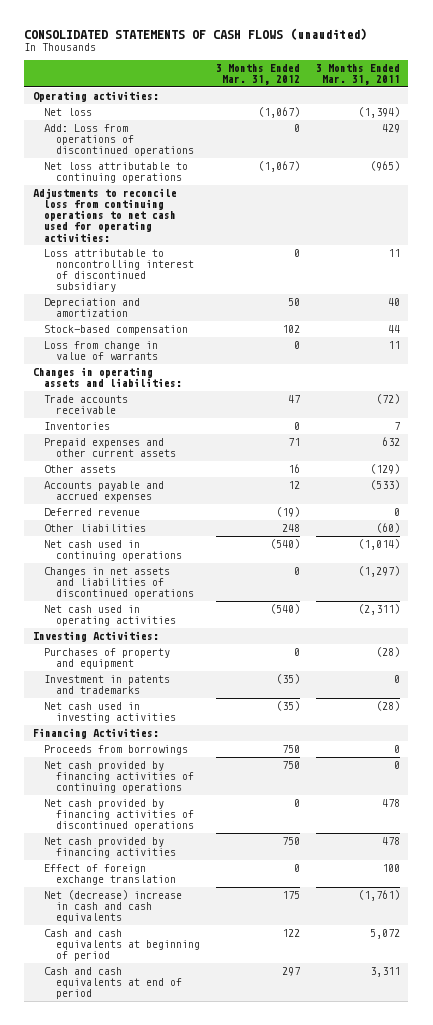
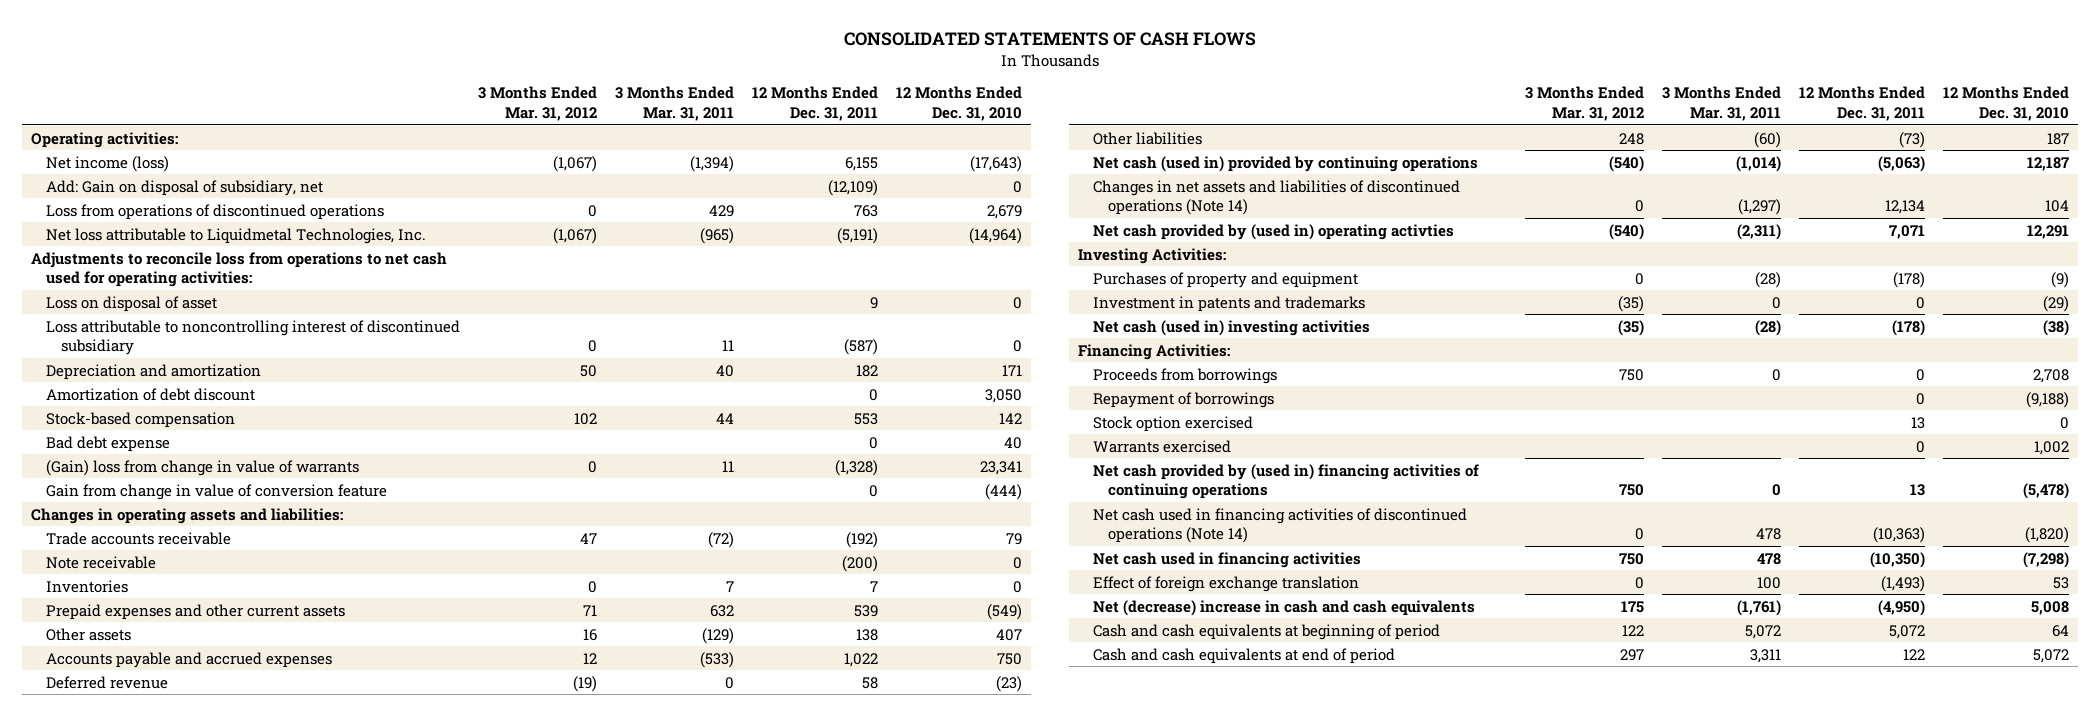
- CONSOLIDATED STATEMENTS OF CASH FLOWS (unaudited)
+ CONSOLIDATED STATEMENTS OF CASH FLOWS
- | 3 Months Ended Mar. 31, 2012 | 3 Months Ended Mar. 31, 2011
+ | 3 Months Ended Mar. 31, 2012 | 3 Months Ended Mar. 31, 2011 | 12 Months Ended Dec. 31, 2011 | 12 Months Ended Dec. 31, 2010
- Net loss | (1,067) | (1,394)
- Add: Loss from operations of discontinued operations | 0 | 429
- Net loss attributable to continuing operations | (1,067) | (965)
- Adjustments to reconcile loss from continuing operations to net cash used for operating activities:
+ Net income (loss) | (1,067) | (1,394) | 6,155 | (17,643)
+ Add: Gain on disposal of subsidiary, net | | | (12,109) | 0
+ Loss from operations of discontinued operations | 0 | 429 | 763 | 2,679
+ Net loss attributable to Liquidmetal Technologies, Inc. | (1,067) | (965) | (5,191) | (14,964)
+ Adjustments to reconcile loss from operations to net cash used for operating activities:
+ Loss on disposal of asset | | | 9 | 0
+ Amortization of debt discount | | | 0 | 3,050
- Loss from change in value of warrants | 0 | 11
+ Bad debt expense | | | 0 | 40
+ (Gain) loss from change in value of warrants | 0 | 11 | (1,328) | 23,341
+ Gain from change in value of conversion feature | | | 0 | (444)
+ Note receivable | | | (200) | 0
- Net cash used in continuing operations | (540) | (1,014)
- Changes in net assets and liabilities of discontinued operations | 0 | (1,297)
- Net cash used in operating activities | (540) | (2,311)
+ Net cash (used in) provided by continuing operations | (540) | (1,014) | (5,063) | 12,187
+ Changes in net assets and liabilities of discontinued operations (Note 14) | 0 | (1,297) | 12,134 | 104
+ Net cash provided by (used in) operating activties | (540) | (2,311) | 7,071 | 12,291
- Net cash used in investing activities | (35) | (28)
+ Net cash (used in) investing activities | (35) | (28) | (178) | (38)
- Net cash provided by financing activities of continuing operations | 750 | 0
- Net cash provided by financing activities of discontinued operations | 0 | 478
- Net cash provided by financing activities | 750 | 478
+ Repayment of borrowings | | | 0 | (9,188)
+ Stock option exercised | | | 13 | 0
+ Warrants exercised | | | 0 | 1,002
+ Net cash provided by (used in) financing activities of continuing operations | 750 | 0 | 13 | (5,478)
+ Net cash used in financing activities of discontinued operations (Note 14) | 0 | 478 | (10,363) | (1,820)
+ Net cash used in financing activities | 750 | 478 | (10,350) | (7,298)

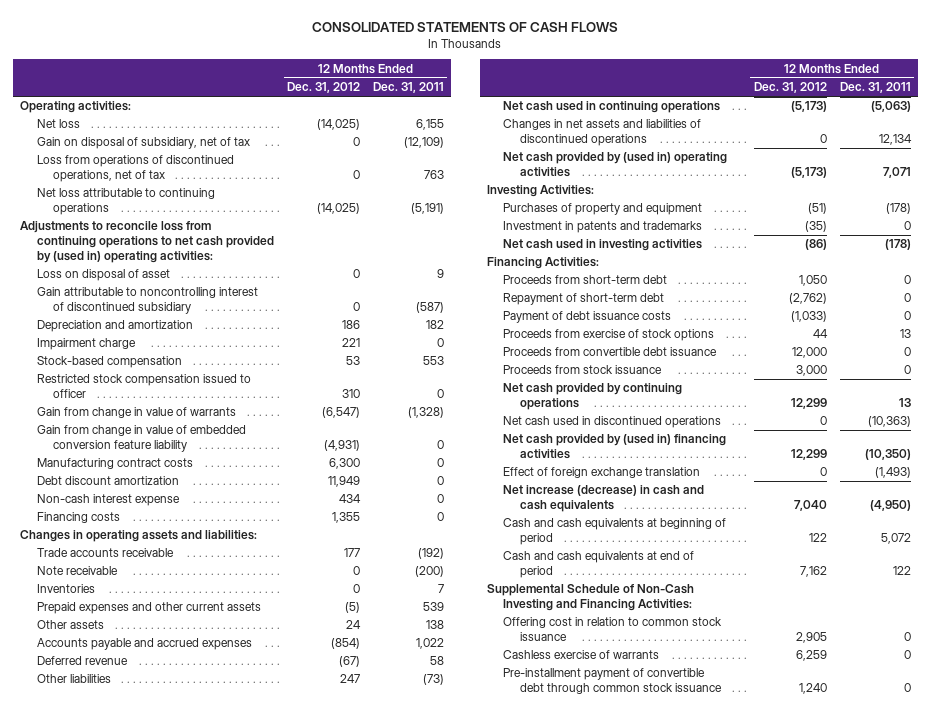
- | 3 Months Ended Mar. 31, 2012 | 3 Months Ended Mar. 31, 2011 | 12 Months Ended Dec. 31, 2011 | 12 Months Ended Dec. 31, 2010
+ | 12 Months Ended Dec. 31, 2012 | 12 Months Ended Dec. 31, 2011
- Net income (loss) | (1,067) | (1,394) | 6,155 | (17,643)
- Add: Gain on disposal of subsidiary, net | | | (12,109) | 0
- Loss from operations of discontinued operations | 0 | 429 | 763 | 2,679
- Net loss attributable to Liquidmetal Technologies, Inc. | (1,067) | (965) | (5,191) | (14,964)
- Adjustments to reconcile loss from operations to net cash used for operating activities:
+ Net loss | (14,025) | 6,155
+ Gain on disposal of subsidiary, net of tax | 0 | (12,109)
+ Loss from operations of discontinued operations, net of tax | 0 | 763
+ Net loss attributable to continuing operations | (14,025) | (5,191)
+ Adjustments to reconcile loss from continuing operations to net cash provided by (used in) operating activities:
- Loss attributable to noncontrolling interest of discontinued subsidiary | 0 | 11 | (587) | 0
+ Gain attributable to noncontrolling interest of discontinued subsidiary | 0 | (587)
- Amortization of debt discount | | | 0 | 3,050
+ Impairment charge | 221 | 0
- Bad debt expense | | | 0 | 40
- (Gain) loss from change in value of warrants | 0 | 11 | (1,328) | 23,341
- Gain from change in value of conversion feature | | | 0 | (444)
+ Restricted stock compensation issued to officer | 310 | 0
+ Gain from change in value of warrants | (6,547) | (1,328)
+ Gain from change in value of embedded conversion feature liability | (4,931) | 0
+ Manufacturing contract costs | 6,300 | 0
+ Debt discount amortization | 11,949 | 0
+ Non-cash interest expense | 434 | 0
+ Financing costs | 1,355 | 0
- Net cash (used in) provided by continuing operations | (540) | (1,014) | (5,063) | 12,187
- Changes in net assets and liabilities of discontinued operations (Note 14) | 0 | (1,297) | 12,134 | 104
- Net cash provided by (used in) operating activties | (540) | (2,311) | 7,071 | 12,291
+ Net cash used in continuing operations | (5,173) | (5,063)
+ Changes in net assets and liabilities of discontinued operations | 0 | 12,134
+ Net cash provided by (used in) operating activities | (5,173) | 7,071
- Net cash (used in) investing activities | (35) | (28) | (178) | (38)
+ Net cash used in investing activities | (86) | (178)
- Proceeds from borrowings | 750 | 0 | 0 | 2,708
- Repayment of borrowings | | | 0 | (9,188)
- Stock option exercised | | | 13 | 0
- Warrants exercised | | | 0 | 1,002
- Net cash provided by (used in) financing activities of continuing operations | 750 | 0 | 13 | (5,478)
- Net cash used in financing activities of discontinued operations (Note 14) | 0 | 478 | (10,363) | (1,820)
- Net cash used in financing activities | 750 | 478 | (10,350) | (7,298)
+ Proceeds from short-term debt | 1,050 | 0
+ Repayment of short-term debt | (2,762) | 0
+ Payment of debt issuance costs | (1,033) | 0
+ Proceeds from exercise of stock options | 44 | 13
+ Proceeds from convertible debt issuance | 12,000 | 0
+ Proceeds from stock issuance | 3,000 | 0
+ Net cash provided by continuing operations | 12,299 | 13
+ Net cash used in discontinued operations | 0 | (10,363)
+ Net cash provided by (used in) financing activities | 12,299 | (10,350)
- Net (decrease) increase in cash and cash equivalents | 175 | (1,761) | (4,950) | 5,008
+ Net increase (decrease) in cash and cash equivalents | 7,040 | (4,950)
+ Supplemental Schedule of Non-Cash Investing and Financing Activities:
+ Offering cost in relation to common stock issuance | 2,905 | 0
+ Cashless exercise of warrants | 6,259 | 0
+ Pre-installment payment of convertible debt through common stock issuance | 1,240 | 0

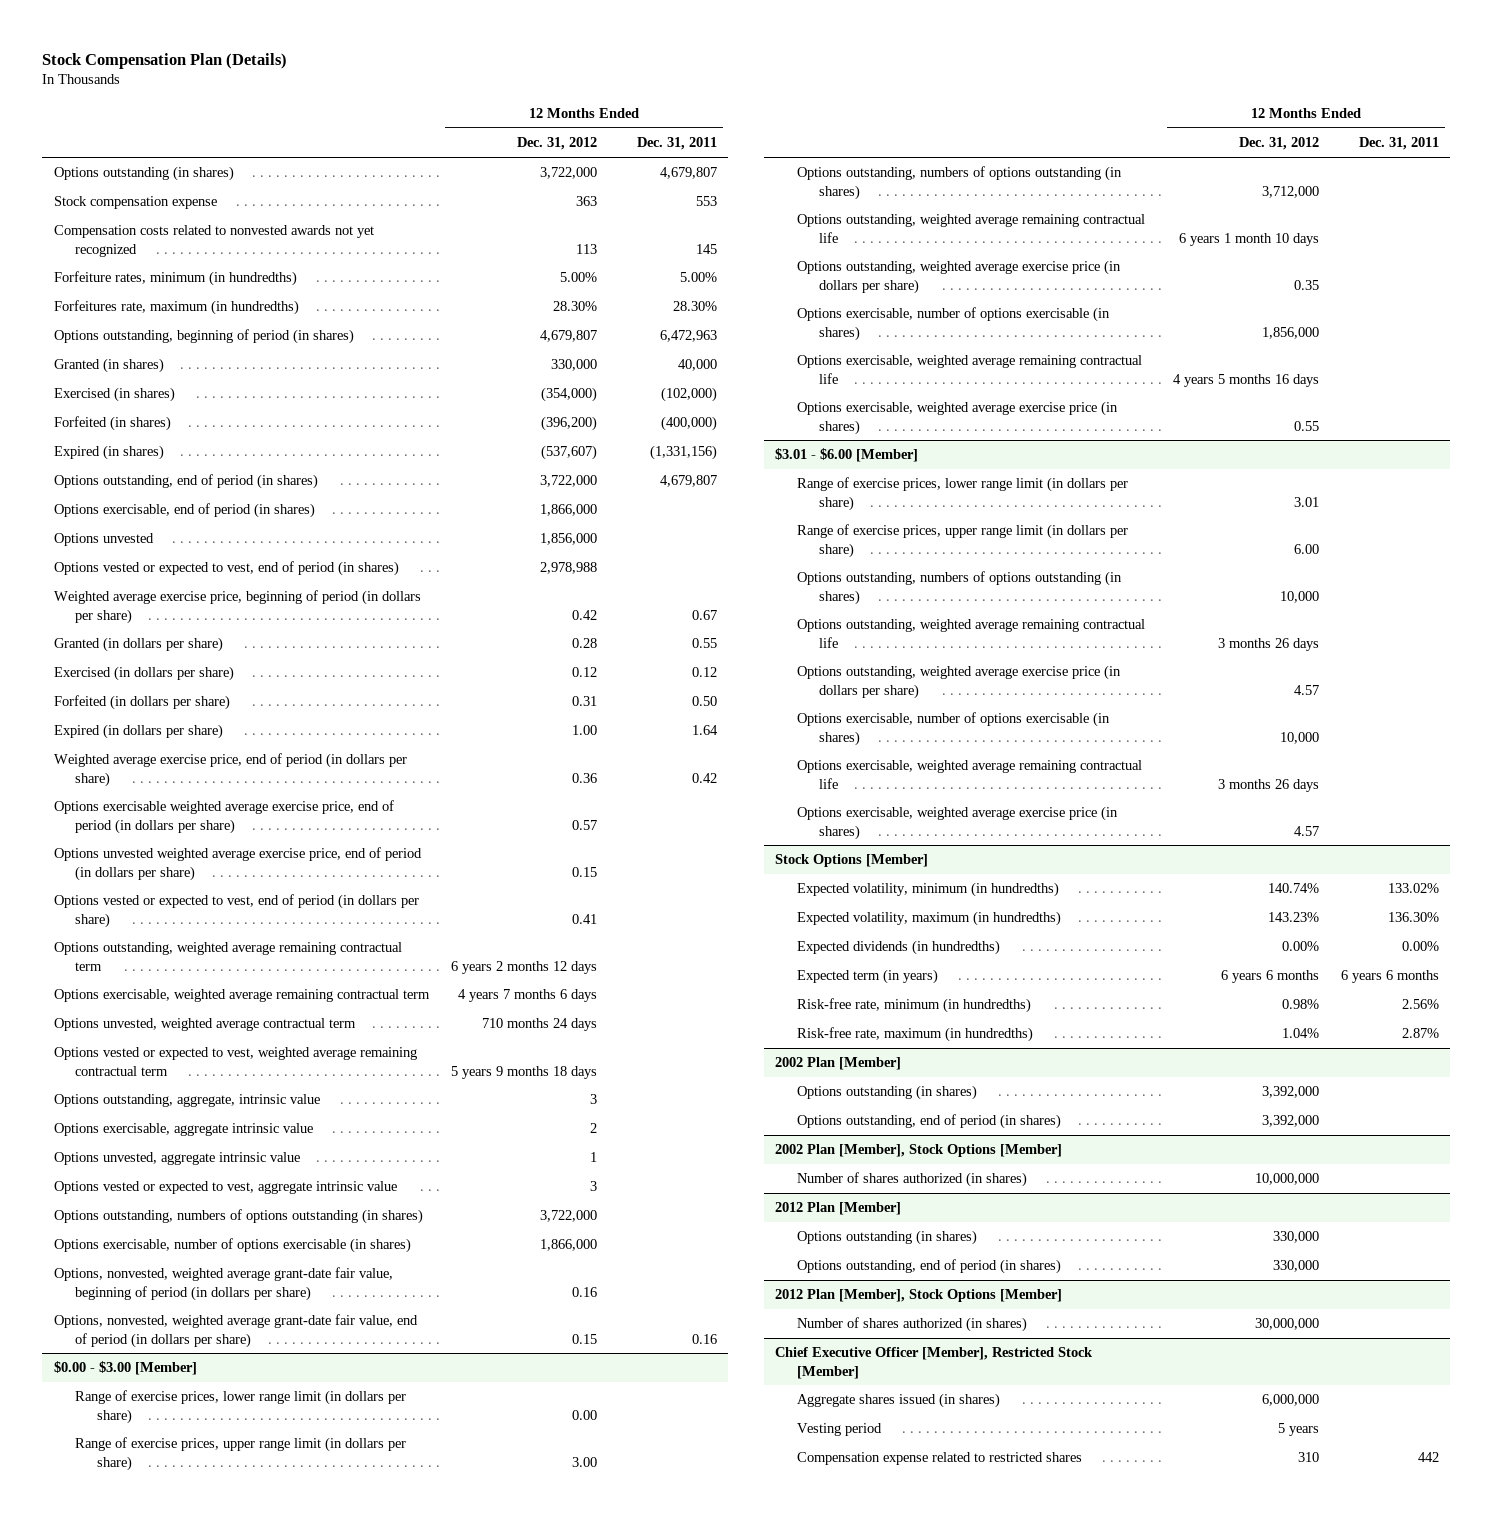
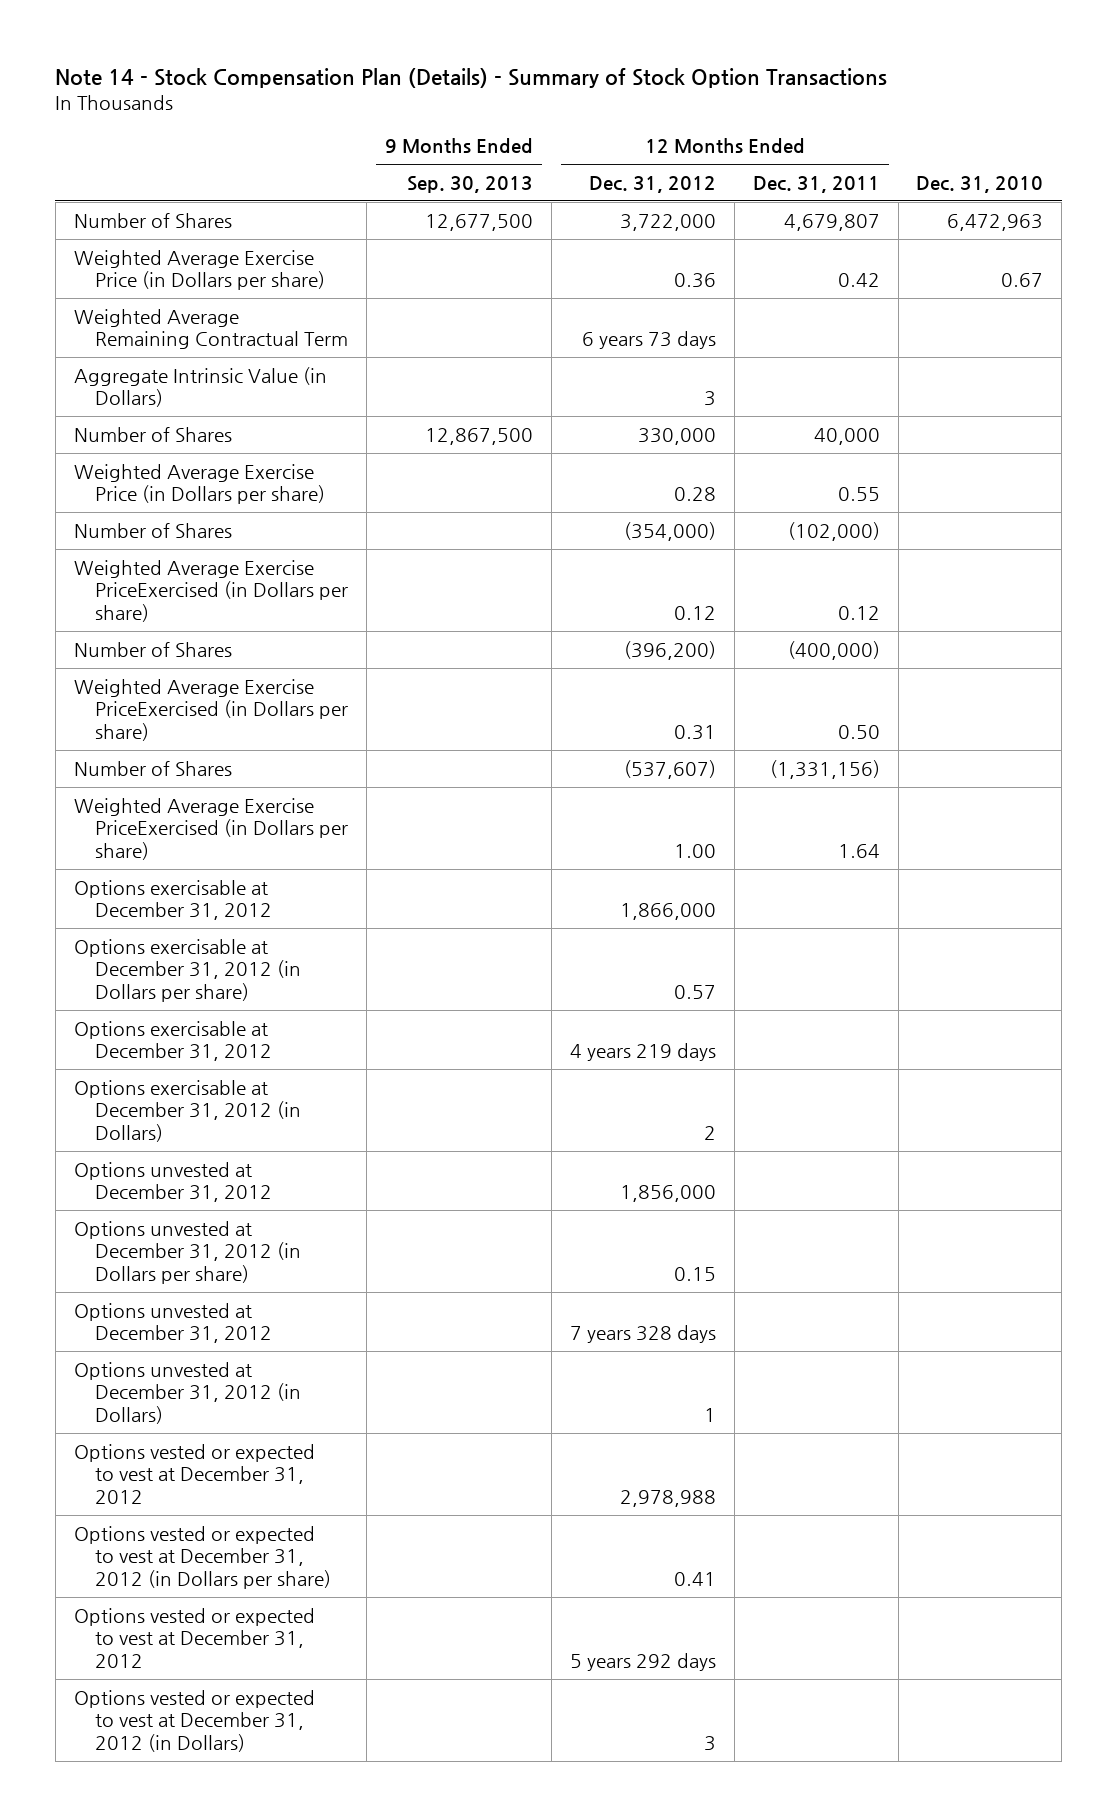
- Stock Compensation Plan (Details)
+ Note 14 - Stock Compensation Plan (Details) - Summary of Stock Option Transactions
- | 12 Months Ended Dec. 31, 2012 | 12 Months Ended Dec. 31, 2011
+ | 9 Months Ended Sep. 30, 2013 | 12 Months Ended Dec. 31, 2012 | 12 Months Ended Dec. 31, 2011 | Dec. 31, 2010
- Options outstanding (in shares) | 3,722,000 | 4,679,807
- Stock compensation expense | 363 | 553
- Compensation costs related to nonvested awards not yet recognized | 113 | 145
- Forfeiture rates, minimum (in hundredths) | 5.00% | 5.00%
- Forfeitures rate, maximum (in hundredths) | 28.30% | 28.30%
- Options outstanding, beginning of period (in shares) | 4,679,807 | 6,472,963
- Granted (in shares) | 330,000 | 40,000
- Exercised (in shares) | (354,000) | (102,000)
- Forfeited (in shares) | (396,200) | (400,000)
- Expired (in shares) | (537,607) | (1,331,156)
- Options outstanding, end of period (in shares) | 3,722,000 | 4,679,807
- Options exercisable, end of period (in shares) | 1,866,000 |
- Options unvested | 1,856,000 |
- Options vested or expected to vest, end of period (in shares) | 2,978,988 |
- Weighted average exercise price, beginning of period (in dollars per share) | 0.42 | 0.67
- Granted (in dollars per share) | 0.28 | 0.55
- Exercised (in dollars per share) | 0.12 | 0.12
- Forfeited (in dollars per share) | 0.31 | 0.50
- Expired (in dollars per share) | 1.00 | 1.64
- Weighted average exercise price, end of period (in dollars per share) | 0.36 | 0.42
- Options exercisable weighted average exercise price, end of period (in dollars per share) | 0.57 |
- Options unvested weighted average exercise price, end of period (in dollars per share) | 0.15 |
- Options vested or expected to vest, end of period (in dollars per share) | 0.41 |
- Options outstanding, weighted average remaining contractual term | 6 years 2 months 12 days |
- Options exercisable, weighted average remaining contractual term | 4 years 7 months 6 days |
- Options unvested, weighted average contractual term | 710 months 24 days |
- Options vested or expected to vest, weighted average remaining contractual term | 5 years 9 months 18 days |
- Options outstanding, aggregate, intrinsic value | 3 |
- Options exercisable, aggregate intrinsic value | 2 |
- Options unvested, aggregate intrinsic value | 1 |
- Options vested or expected to vest, aggregate intrinsic value | 3 |
- Options outstanding, numbers of options outstanding (in shares) | 3,722,000 |
- Options exercisable, number of options exercisable (in shares) | 1,866,000 |
- Options, nonvested, weighted average grant-date fair value, beginning of period (in dollars per share) | 0.16 |
- Options, nonvested, weighted average grant-date fair value, end of period (in dollars per share) | 0.15 | 0.16
- $0.00 - $3.00 [Member]
- Range of exercise prices, lower range limit (in dollars per share) | 0.00 |
- Range of exercise prices, upper range limit (in dollars per share) | 3.00 |
- Options outstanding, numbers of options outstanding (in shares) | 3,712,000 |
- Options outstanding, weighted average remaining contractual life | 6 years 1 month 10 days |
- Options outstanding, weighted average exercise price (in dollars per share) | 0.35 |
- Options exercisable, number of options exercisable (in shares) | 1,856,000 |
- Options exercisable, weighted average remaining contractual life | 4 years 5 months 16 days |
- Options exercisable, weighted average exercise price (in shares) | 0.55 |
- $3.01 - $6.00 [Member]
- Range of exercise prices, lower range limit (in dollars per share) | 3.01 |
- Range of exercise prices, upper range limit (in dollars per share) | 6.00 |
- Options outstanding, numbers of options outstanding (in shares) | 10,000 |
- Options outstanding, weighted average remaining contractual life | 3 months 26 days |
- Options outstanding, weighted average exercise price (in dollars per share) | 4.57 |
- Options exercisable, number of options exercisable (in shares) | 10,000 |
- Options exercisable, weighted average remaining contractual life | 3 months 26 days |
- Options exercisable, weighted average exercise price (in shares) | 4.57 |
- Stock Options [Member]
- Expected volatility, minimum (in hundredths) | 140.74% | 133.02%
- Expected volatility, maximum (in hundredths) | 143.23% | 136.30%
- Expected dividends (in hundredths) | 0.00% | 0.00%
- Expected term (in years) | 6 years 6 months | 6 years 6 months
- Risk-free rate, minimum (in hundredths) | 0.98% | 2.56%
- Risk-free rate, maximum (in hundredths) | 1.04% | 2.87%
- 2002 Plan [Member]
- Options outstanding (in shares) | 3,392,000 |
- Options outstanding, end of period (in shares) | 3,392,000 |
- 2002 Plan [Member], Stock Options [Member]
- Number of shares authorized (in shares) | 10,000,000 |
- 2012 Plan [Member]
- Options outstanding (in shares) | 330,000 |
- Options outstanding, end of period (in shares) | 330,000 |
- 2012 Plan [Member], Stock Options [Member]
- Number of shares authorized (in shares) | 30,000,000 |
- Chief Executive Officer [Member], Restricted Stock [Member]
- Aggregate shares issued (in shares) | 6,000,000 |
- Vesting period | 5 years |
- Compensation expense related to restricted shares | 310 | 442
+ Number of Shares | 12,677,500 | 3,722,000 | 4,679,807 | 6,472,963
+ Weighted Average Exercise Price (in Dollars per share) | | 0.36 | 0.42 | 0.67
+ Weighted Average Remaining Contractual Term | | 6 years 73 days | |
+ Aggregate Intrinsic Value (in Dollars) | | 3 | |
+ Number of Shares | 12,867,500 | 330,000 | 40,000 |
+ Weighted Average Exercise Price (in Dollars per share) | | 0.28 | 0.55 |
+ Number of Shares | | (354,000) | (102,000) |
+ Weighted Average Exercise PriceExercised (in Dollars per share) | | 0.12 | 0.12 |
+ Number of Shares | | (396,200) | (400,000) |
+ Weighted Average Exercise PriceExercised (in Dollars per share) | | 0.31 | 0.50 |
+ Number of Shares | | (537,607) | (1,331,156) |
+ Weighted Average Exercise PriceExercised (in Dollars per share) | | 1.00 | 1.64 |
+ Options exercisable at December 31, 2012 | | 1,866,000 | |
+ Options exercisable at December 31, 2012 (in Dollars per share) | | 0.57 | |
+ Options exercisable at December 31, 2012 | | 4 years 219 days | |
+ Options exercisable at December 31, 2012 (in Dollars) | | 2 | |
+ Options unvested at December 31, 2012 | | 1,856,000 | |
+ Options unvested at December 31, 2012 (in Dollars per share) | | 0.15 | |
+ Options unvested at December 31, 2012 | | 7 years 328 days | |
+ Options unvested at December 31, 2012 (in Dollars) | | 1 | |
+ Options vested or expected to vest at December 31, 2012 | | 2,978,988 | |
+ Options vested or expected to vest at December 31, 2012 (in Dollars per share) | | 0.41 | |
+ Options vested or expected to vest at December 31, 2012 | | 5 years 292 days | |
+ Options vested or expected to vest at December 31, 2012 (in Dollars) | | 3 | |

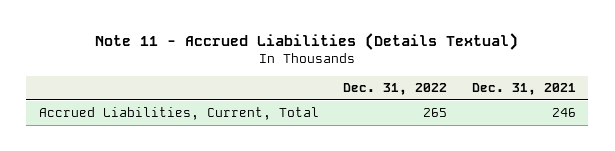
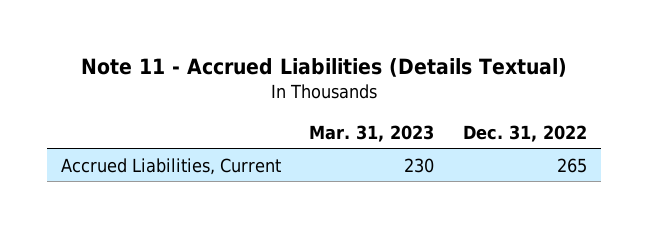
- | Dec. 31, 2022 | Dec. 31, 2021
+ | Mar. 31, 2023 | Dec. 31, 2022
- Accrued Liabilities, Current, Total | 265 | 246
+ Accrued Liabilities, Current | 230 | 265

